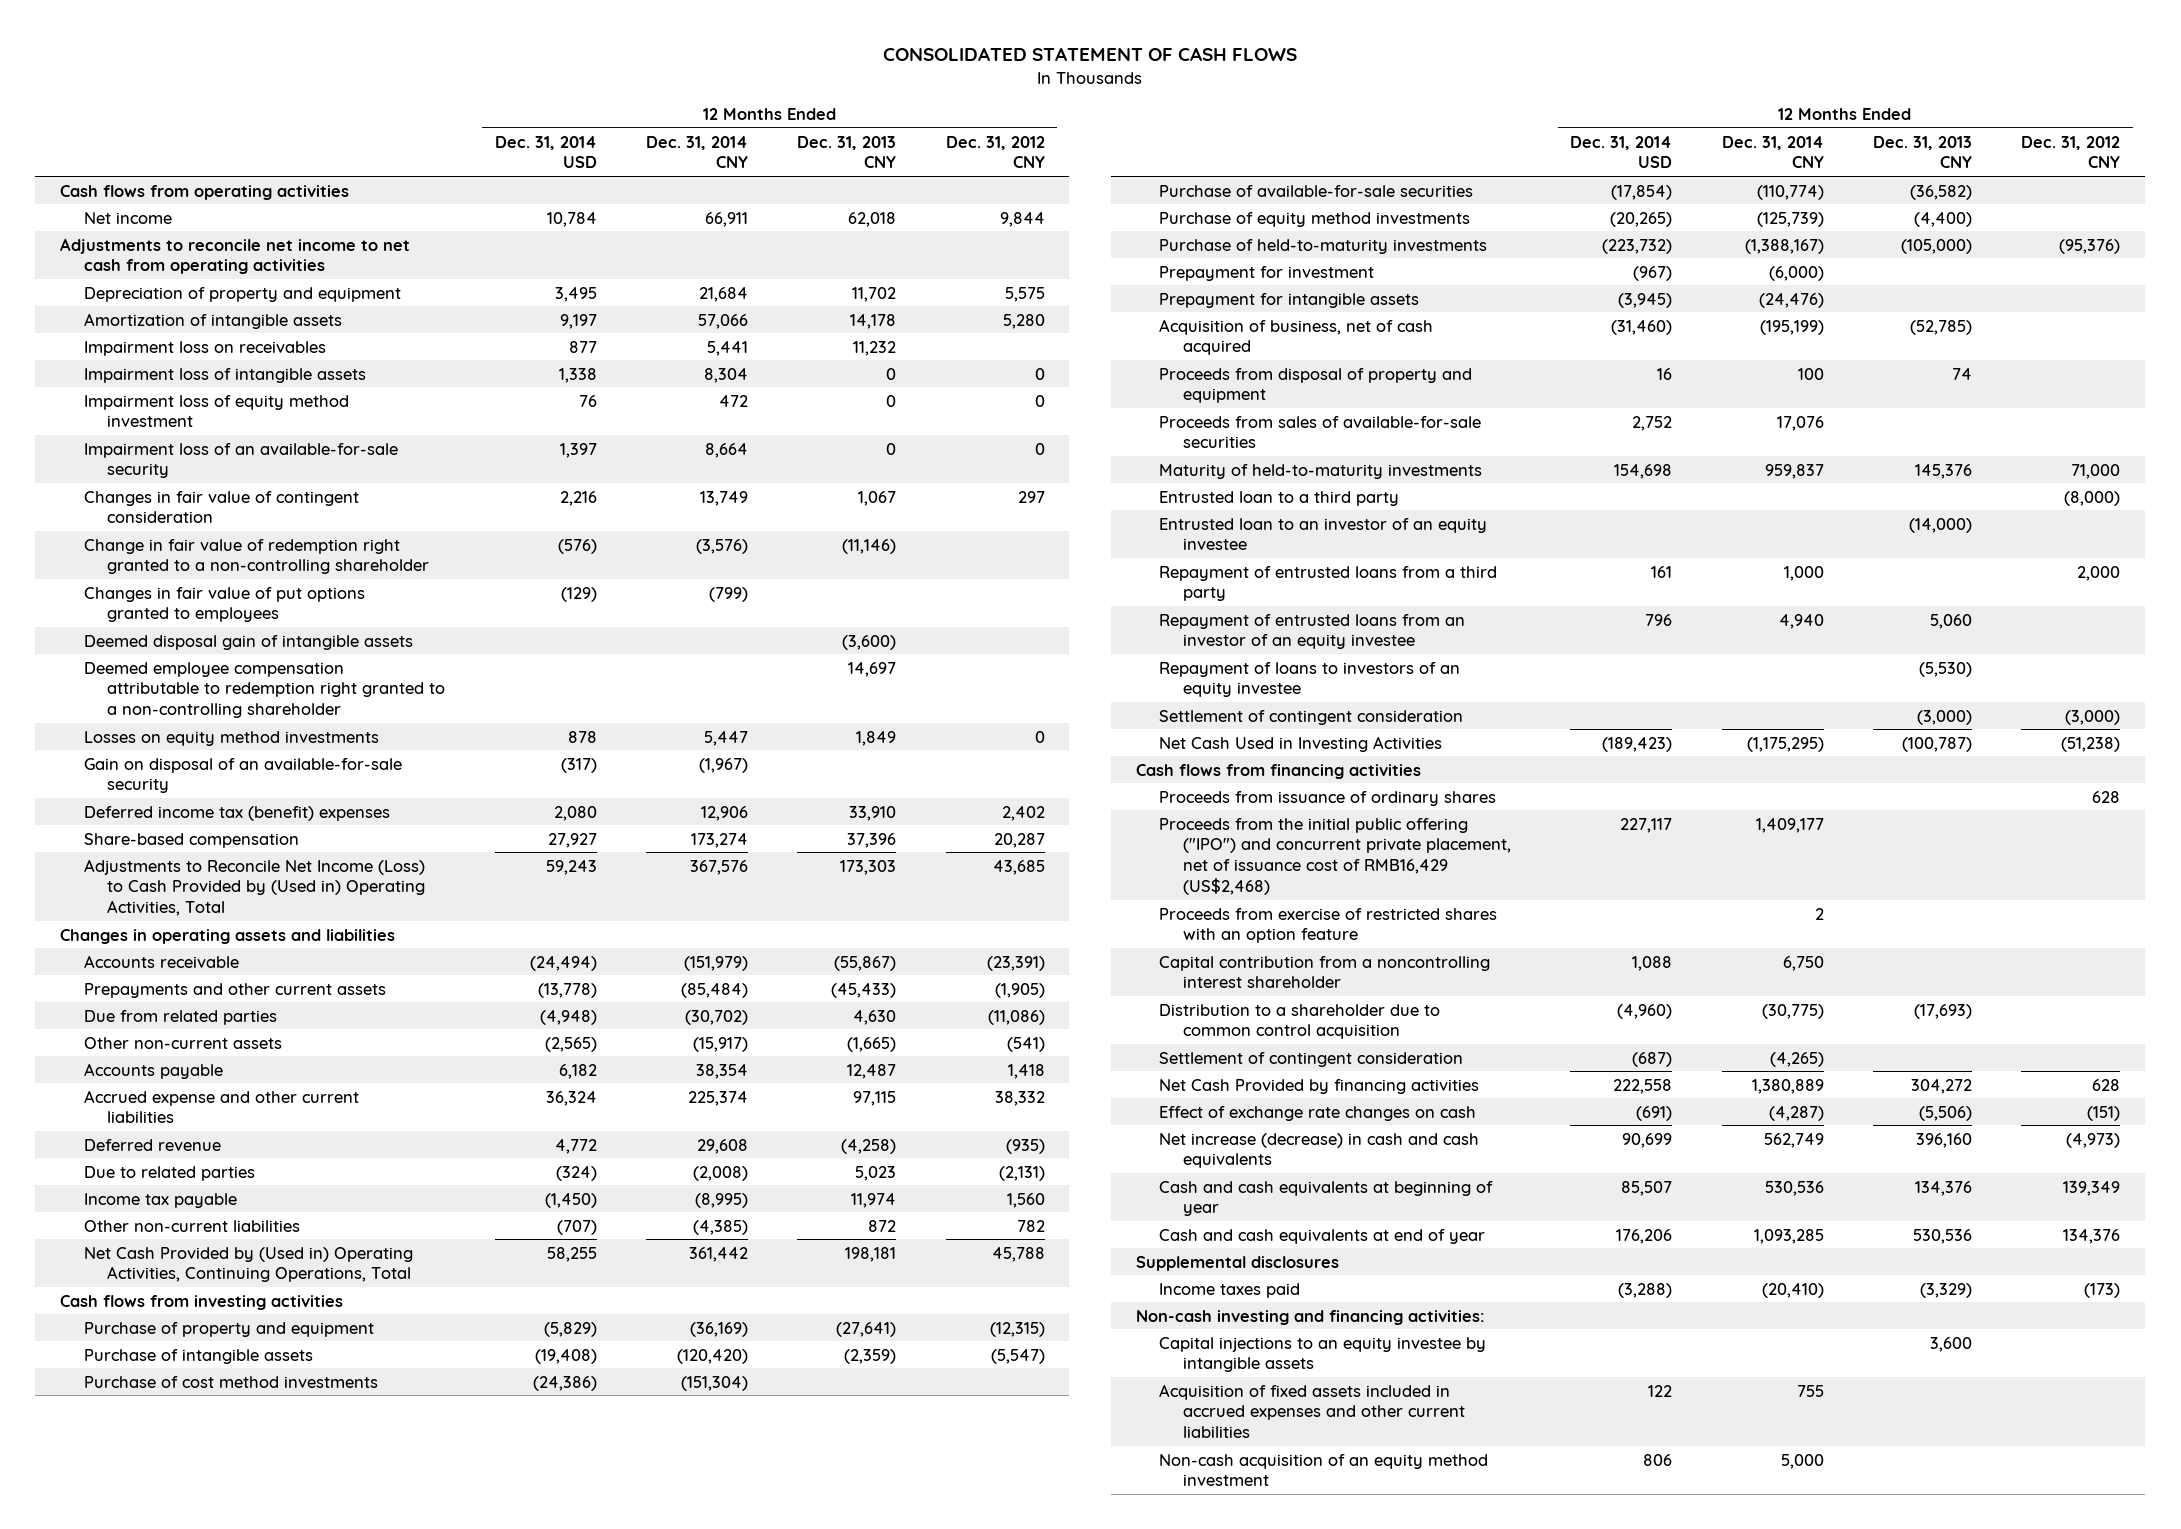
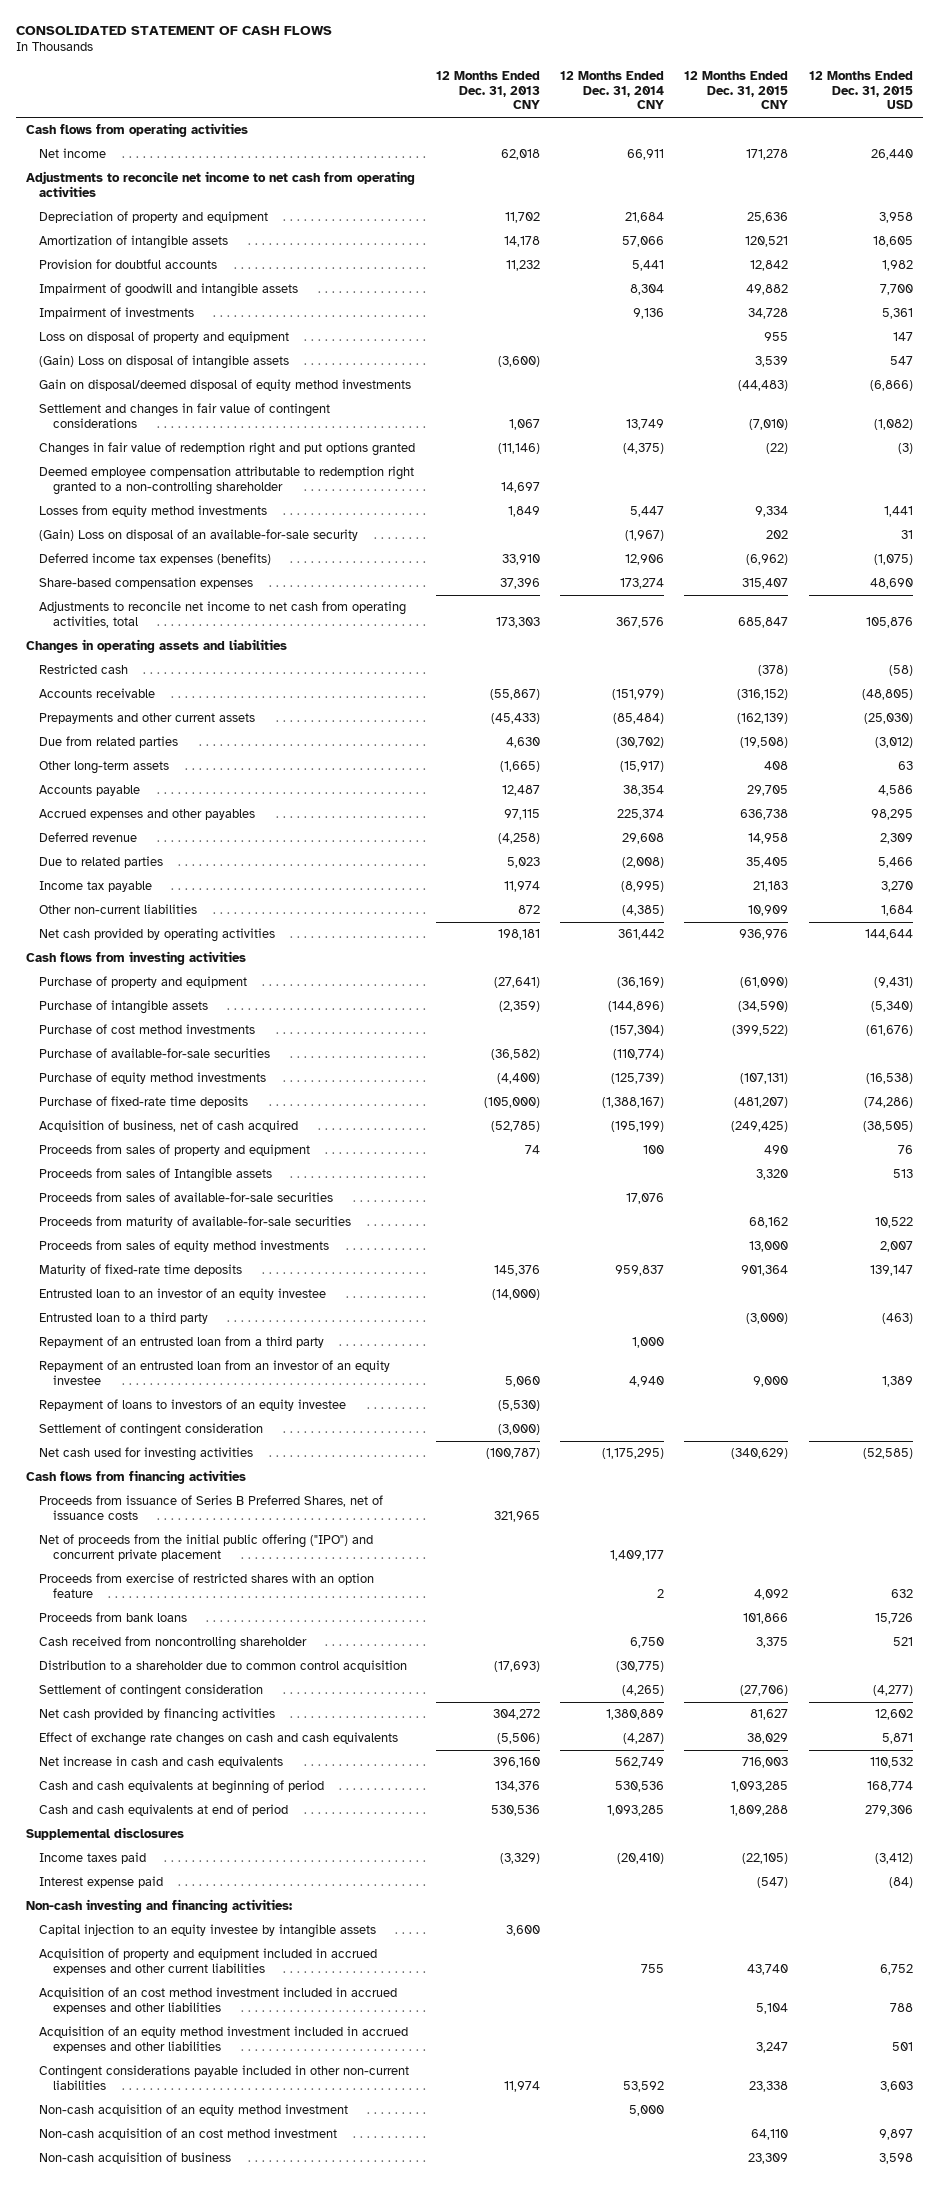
- | 12 Months Ended Dec. 31, 2014 USD | 12 Months Ended Dec. 31, 2014 CNY | 12 Months Ended Dec. 31, 2013 CNY | 12 Months Ended Dec. 31, 2012 CNY
+ | 12 Months Ended Dec. 31, 2013 CNY | 12 Months Ended Dec. 31, 2014 CNY | 12 Months Ended Dec. 31, 2015 CNY | 12 Months Ended Dec. 31, 2015 USD
- Impairment loss on receivables | 877 | 5,441 | 11,232 |
- Impairment loss of intangible assets | 1,338 | 8,304 | 0 | 0
- Impairment loss of equity method investment | 76 | 472 | 0 | 0
- Impairment loss of an available-for-sale security | 1,397 | 8,664 | 0 | 0
- Changes in fair value of contingent consideration | 2,216 | 13,749 | 1,067 | 297
- Change in fair value of redemption right granted to a non-controlling shareholder | (576) | (3,576) | (11,146) |
- Changes in fair value of put options granted to employees | (129) | (799) | |
- Deemed disposal gain of intangible assets | | | (3,600) |
+ Provision for doubtful accounts | 11,232 | 5,441 | 12,842 | 1,982
+ Impairment of goodwill and intangible assets | | 8,304 | 49,882 | 7,700
+ Impairment of investments | | 9,136 | 34,728 | 5,361
+ Loss on disposal of property and equipment | | | 955 | 147
+ (Gain) Loss on disposal of intangible assets | (3,600) | | 3,539 | 547
+ Gain on disposal/deemed disposal of equity method investments | | | (44,483) | (6,866)
+ Settlement and changes in fair value of contingent considerations | 1,067 | 13,749 | (7,010) | (1,082)
+ Changes in fair value of redemption right and put options granted | (11,146) | (4,375) | (22) | (3)
- Losses on equity method investments | 878 | 5,447 | 1,849 | 0
- Gain on disposal of an available-for-sale security | (317) | (1,967) | |
- Deferred income tax (benefit) expenses | 2,080 | 12,906 | 33,910 | 2,402
- Share-based compensation | 27,927 | 173,274 | 37,396 | 20,287
- Adjustments to Reconcile Net Income (Loss) to Cash Provided by (Used in) Operating Activities, Total | 59,243 | 367,576 | 173,303 | 43,685
+ Losses from equity method investments | 1,849 | 5,447 | 9,334 | 1,441
+ (Gain) Loss on disposal of an available-for-sale security | | (1,967) | 202 | 31
+ Deferred income tax expenses (benefits) | 33,910 | 12,906 | (6,962) | (1,075)
+ Share-based compensation expenses | 37,396 | 173,274 | 315,407 | 48,690
+ Adjustments to reconcile net income to net cash from operating activities, total | 173,303 | 367,576 | 685,847 | 105,876
+ Restricted cash | | | (378) | (58)
- Other non-current assets | (2,565) | (15,917) | (1,665) | (541)
+ Other long-term assets | (1,665) | (15,917) | 408 | 63
- Accrued expense and other current liabilities | 36,324 | 225,374 | 97,115 | 38,332
+ Accrued expenses and other payables | 97,115 | 225,374 | 636,738 | 98,295
- Net Cash Provided by (Used in) Operating Activities, Continuing Operations, Total | 58,255 | 361,442 | 198,181 | 45,788
+ Net cash provided by operating activities | 198,181 | 361,442 | 936,976 | 144,644
- Purchase of intangible assets | (19,408) | (120,420) | (2,359) | (5,547)
- Purchase of cost method investments | (24,386) | (151,304) | |
+ Purchase of intangible assets | (2,359) | (144,896) | (34,590) | (5,340)
+ Purchase of cost method investments | | (157,304) | (399,522) | (61,676)
- Purchase of held-to-maturity investments | (223,732) | (1,388,167) | (105,000) | (95,376)
- Prepayment for investment | (967) | (6,000) | |
- Prepayment for intangible assets | (3,945) | (24,476) | |
+ Purchase of fixed-rate time deposits | (105,000) | (1,388,167) | (481,207) | (74,286)
- Proceeds from disposal of property and equipment | 16 | 100 | 74 |
+ Proceeds from sales of property and equipment | 74 | 100 | 490 | 76
+ Proceeds from sales of Intangible assets | | | 3,320 | 513
- Maturity of held-to-maturity investments | 154,698 | 959,837 | 145,376 | 71,000
+ Proceeds from maturity of available-for-sale securities | | | 68,162 | 10,522
+ Proceeds from sales of equity method investments | | | 13,000 | 2,007
+ Maturity of fixed-rate time deposits | 145,376 | 959,837 | 901,364 | 139,147
- Repayment of entrusted loans from a third party | 161 | 1,000 | | 2,000
- Repayment of entrusted loans from an investor of an equity investee | 796 | 4,940 | 5,060 |
moved down: Entrusted loan to a third party | | | (3,000) | (463)
+ Repayment of an entrusted loan from a third party | | 1,000 | |
+ Repayment of an entrusted loan from an investor of an equity investee | 5,060 | 4,940 | 9,000 | 1,389
- Net Cash Used in Investing Activities | (189,423) | (1,175,295) | (100,787) | (51,238)
+ Net cash used for investing activities | (100,787) | (1,175,295) | (340,629) | (52,585)
- Proceeds from issuance of ordinary shares | | | | 628
- Proceeds from the initial public offering ("IPO") and concurrent private placement, net of issuance cost of RMB16,429 (US$2,468) | 227,117 | 1,409,177 | |
+ Proceeds from issuance of Series B Preferred Shares, net of issuance costs | 321,965 | | |
+ Net of proceeds from the initial public offering ("IPO") and concurrent private placement | | 1,409,177 | |
- Capital contribution from a noncontrolling interest shareholder | 1,088 | 6,750 | |
+ Proceeds from bank loans | | | 101,866 | 15,726
+ Cash received from noncontrolling shareholder | | 6,750 | 3,375 | 521
- Net Cash Provided by financing activities | 222,558 | 1,380,889 | 304,272 | 628
- Effect of exchange rate changes on cash | (691) | (4,287) | (5,506) | (151)
- Net increase (decrease) in cash and cash equivalents | 90,699 | 562,749 | 396,160 | (4,973)
- Cash and cash equivalents at beginning of year | 85,507 | 530,536 | 134,376 | 139,349
- Cash and cash equivalents at end of year | 176,206 | 1,093,285 | 530,536 | 134,376
+ Net cash provided by financing activities | 304,272 | 1,380,889 | 81,627 | 12,602
+ Effect of exchange rate changes on cash and cash equivalents | (5,506) | (4,287) | 38,029 | 5,871
+ Net increase in cash and cash equivalents | 396,160 | 562,749 | 716,003 | 110,532
+ Cash and cash equivalents at beginning of period | 134,376 | 530,536 | 1,093,285 | 168,774
+ Cash and cash equivalents at end of period | 530,536 | 1,093,285 | 1,809,288 | 279,306
+ Interest expense paid | | | (547) | (84)
- Capital injections to an equity investee by intangible assets | | | 3,600 |
- Acquisition of fixed assets included in accrued expenses and other current liabilities | 122 | 755 | |
+ Capital injection to an equity investee by intangible assets | 3,600 | | |
+ Acquisition of property and equipment included in accrued expenses and other current liabilities | | 755 | 43,740 | 6,752
+ Acquisition of an cost method investment included in accrued expenses and other liabilities | | | 5,104 | 788
+ Acquisition of an equity method investment included in accrued expenses and other liabilities | | | 3,247 | 501
+ Contingent considerations payable included in other non-current liabilities | 11,974 | 53,592 | 23,338 | 3,603
+ Non-cash acquisition of an cost method investment | | | 64,110 | 9,897
+ Non-cash acquisition of business | | | 23,309 | 3,598

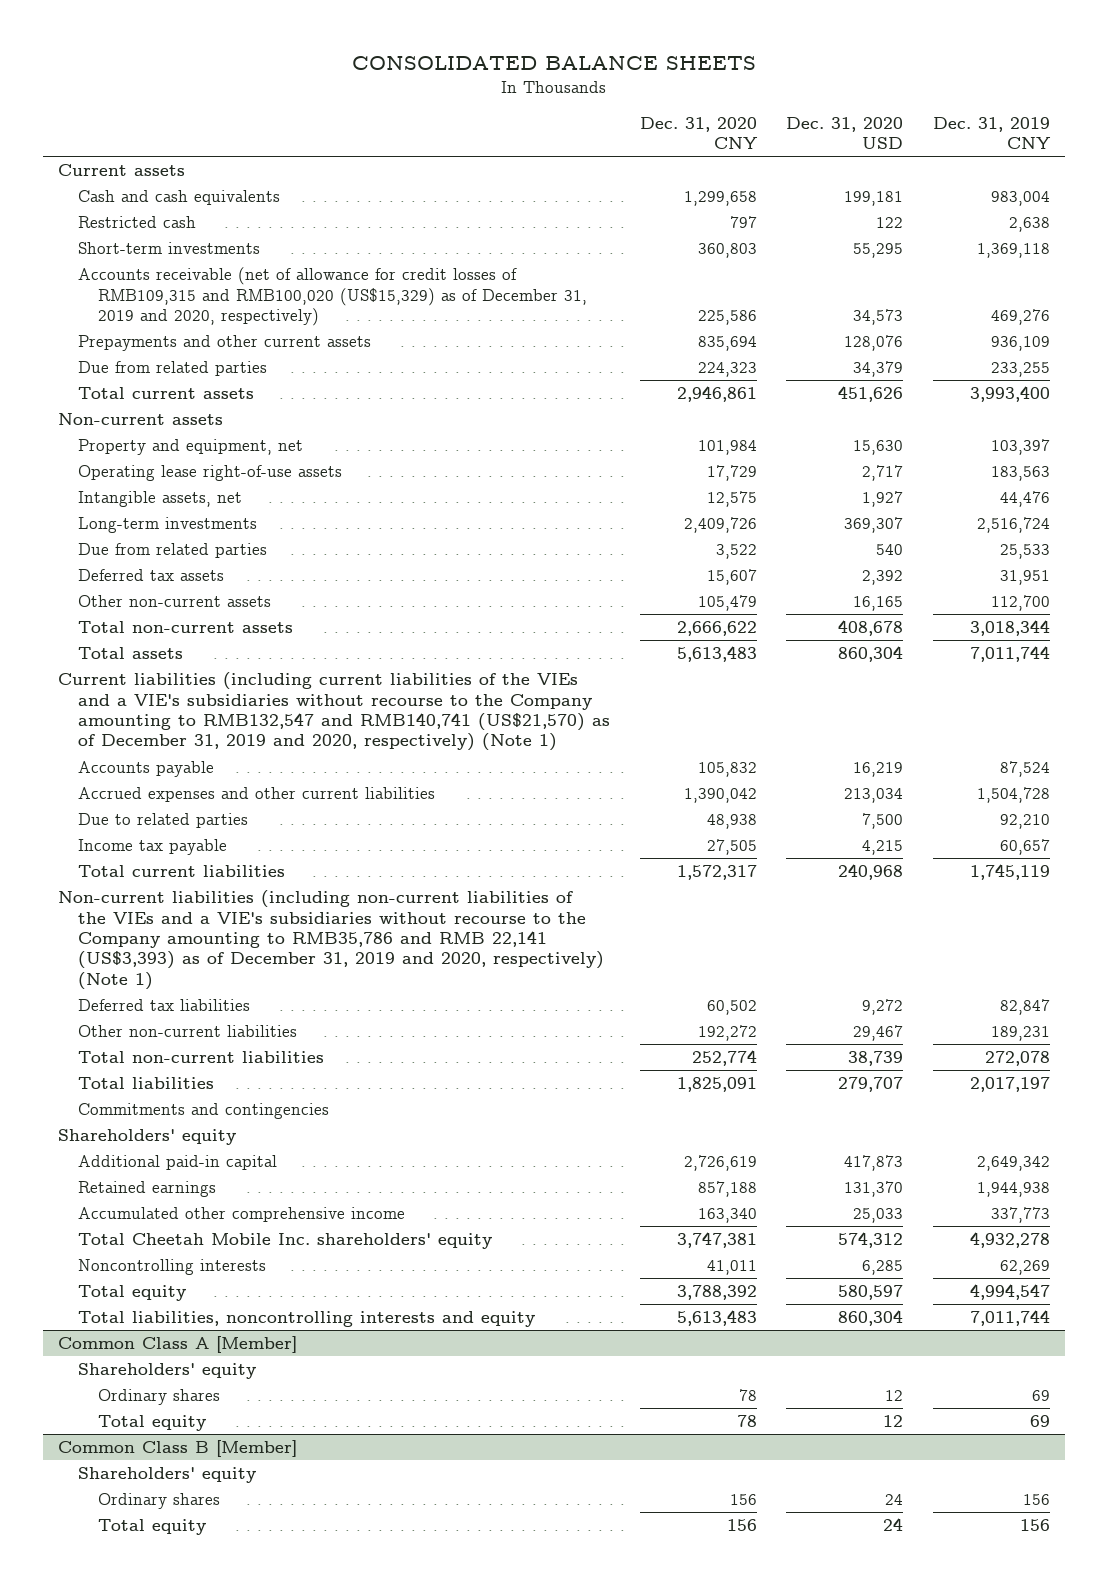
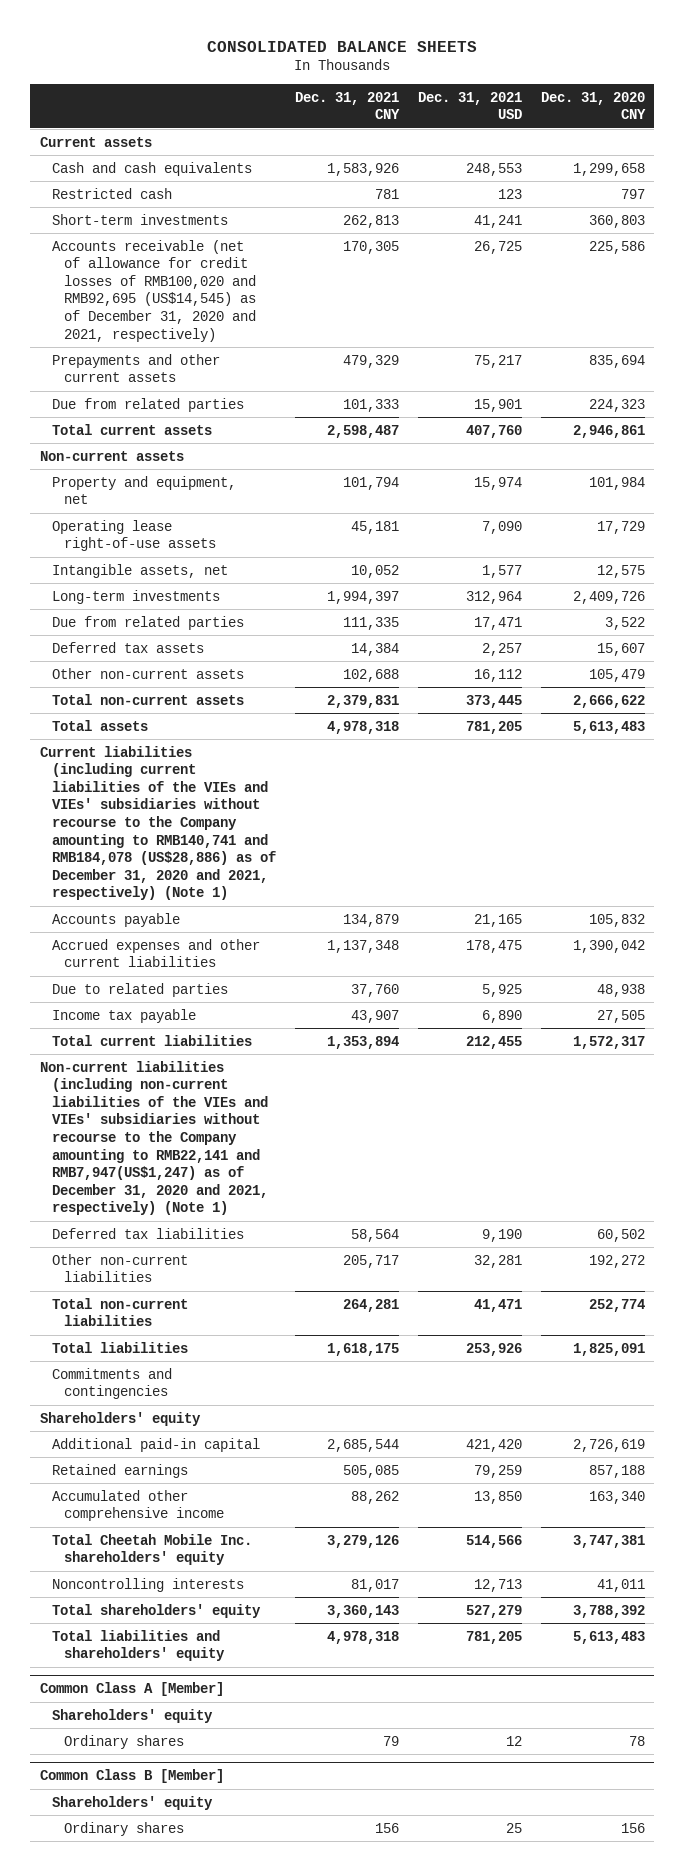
- | Dec. 31, 2020 CNY | Dec. 31, 2020 USD | Dec. 31, 2019 CNY
+ | Dec. 31, 2021 CNY | Dec. 31, 2021 USD | Dec. 31, 2020 CNY
- Accounts receivable (net of allowance for credit losses of RMB109,315 and RMB100,020 (US$15,329) as of December 31, 2019 and 2020, respectively) | 225,586 | 34,573 | 469,276
+ Accounts receivable (net of allowance for credit losses of RMB100,020 and RMB92,695 (US$14,545) as of December 31, 2020 and 2021, respectively) | 170,305 | 26,725 | 225,586
- Current liabilities (including current liabilities of the VIEs and a VIE's subsidiaries without recourse to the Company amounting to RMB132,547 and RMB140,741 (US$21,570) as of December 31, 2019 and 2020, respectively) (Note 1)
+ Current liabilities (including current liabilities of the VIEs and VIEs' subsidiaries without recourse to the Company amounting to RMB140,741 and RMB184,078 (US$28,886) as of December 31, 2020 and 2021, respectively) (Note 1)
- Non-current liabilities (including non-current liabilities of the VIEs and a VIE's subsidiaries without recourse to the Company amounting to RMB35,786 and RMB 22,141 (US$3,393) as of December 31, 2019 and 2020, respectively) (Note 1)
+ Non-current liabilities (including non-current liabilities of the VIEs and VIEs' subsidiaries without recourse to the Company amounting to RMB22,141 and RMB7,947(US$1,247) as of December 31, 2020 and 2021, respectively) (Note 1)
- Total equity | 3,788,392 | 580,597 | 4,994,547
- Total liabilities, noncontrolling interests and equity | 5,613,483 | 860,304 | 7,011,744
+ Total shareholders' equity | 3,360,143 | 527,279 | 3,788,392
+ Total liabilities and shareholders' equity | 4,978,318 | 781,205 | 5,613,483
@ Common Class A [Member]
- Total equity | 78 | 12 | 69
@ Common Class B [Member]
- Total equity | 156 | 24 | 156

